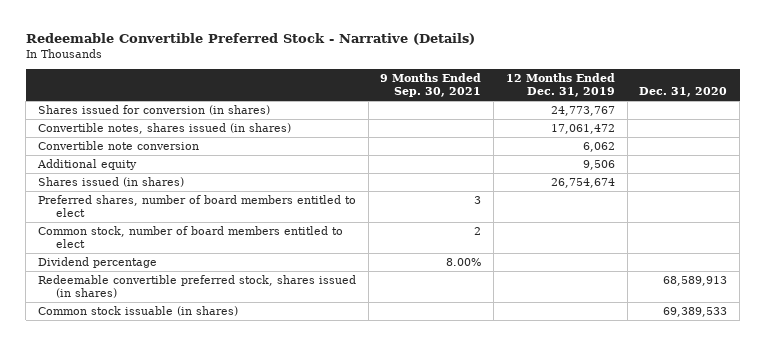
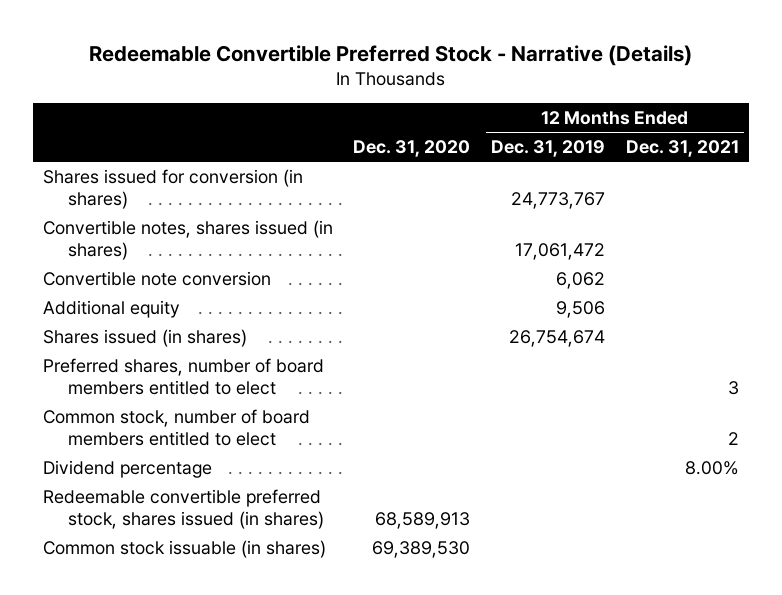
- | 9 Months Ended Sep. 30, 2021 | 12 Months Ended Dec. 31, 2019 | Dec. 31, 2020
+ | Dec. 31, 2020 | 12 Months Ended Dec. 31, 2019 | 12 Months Ended Dec. 31, 2021
- Common stock issuable (in shares) | | | 69,389,533
+ Common stock issuable (in shares) | 69,389,530 | |

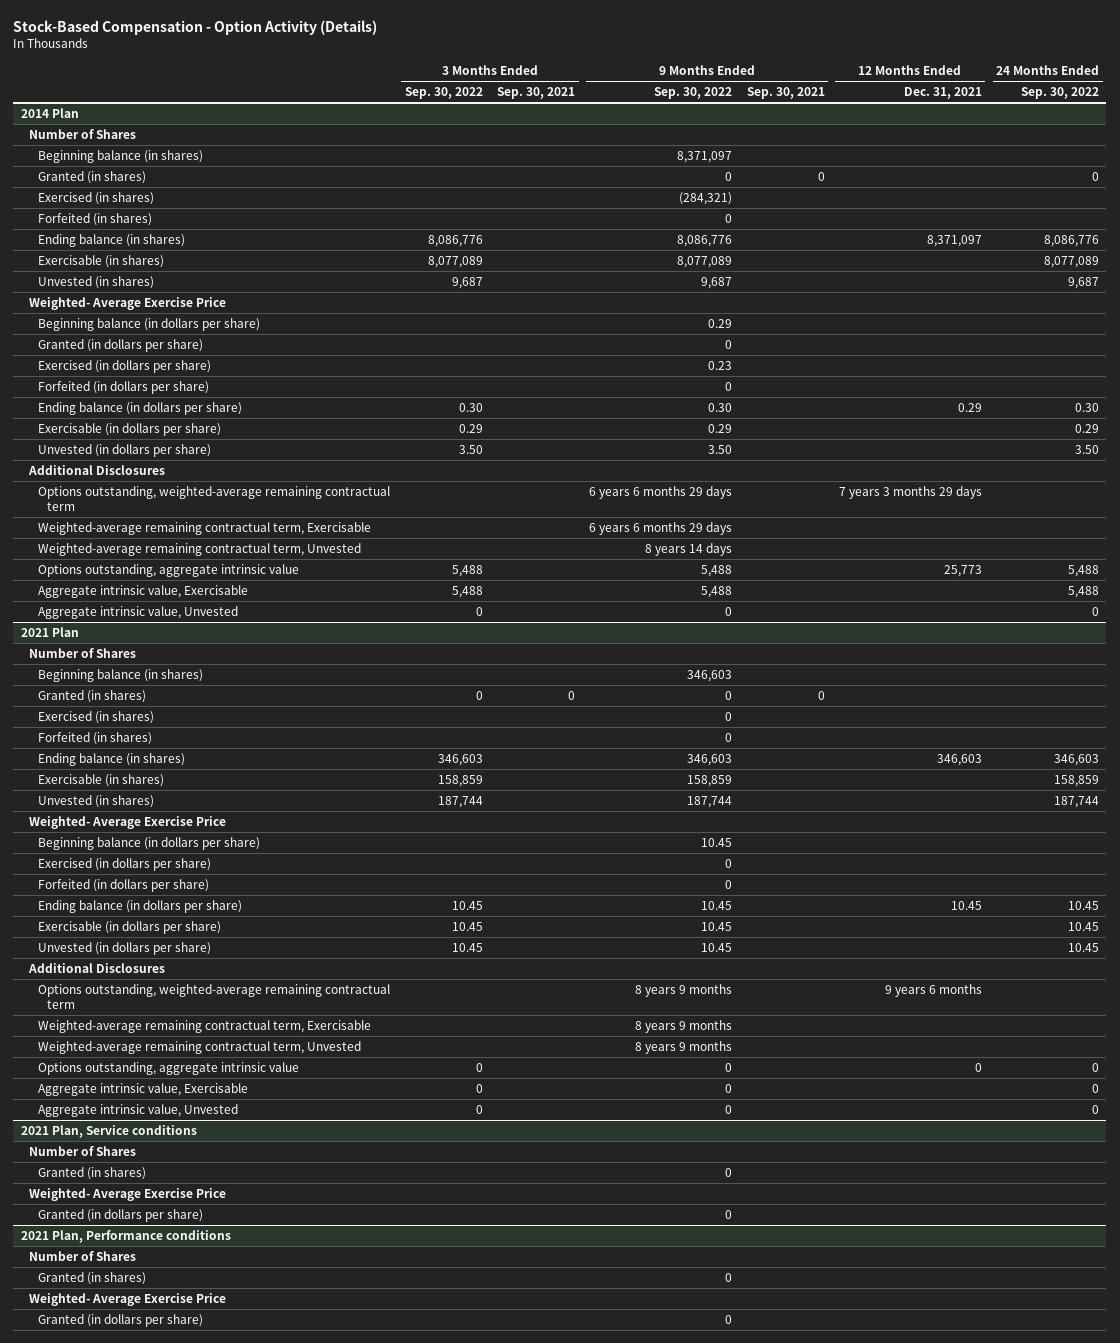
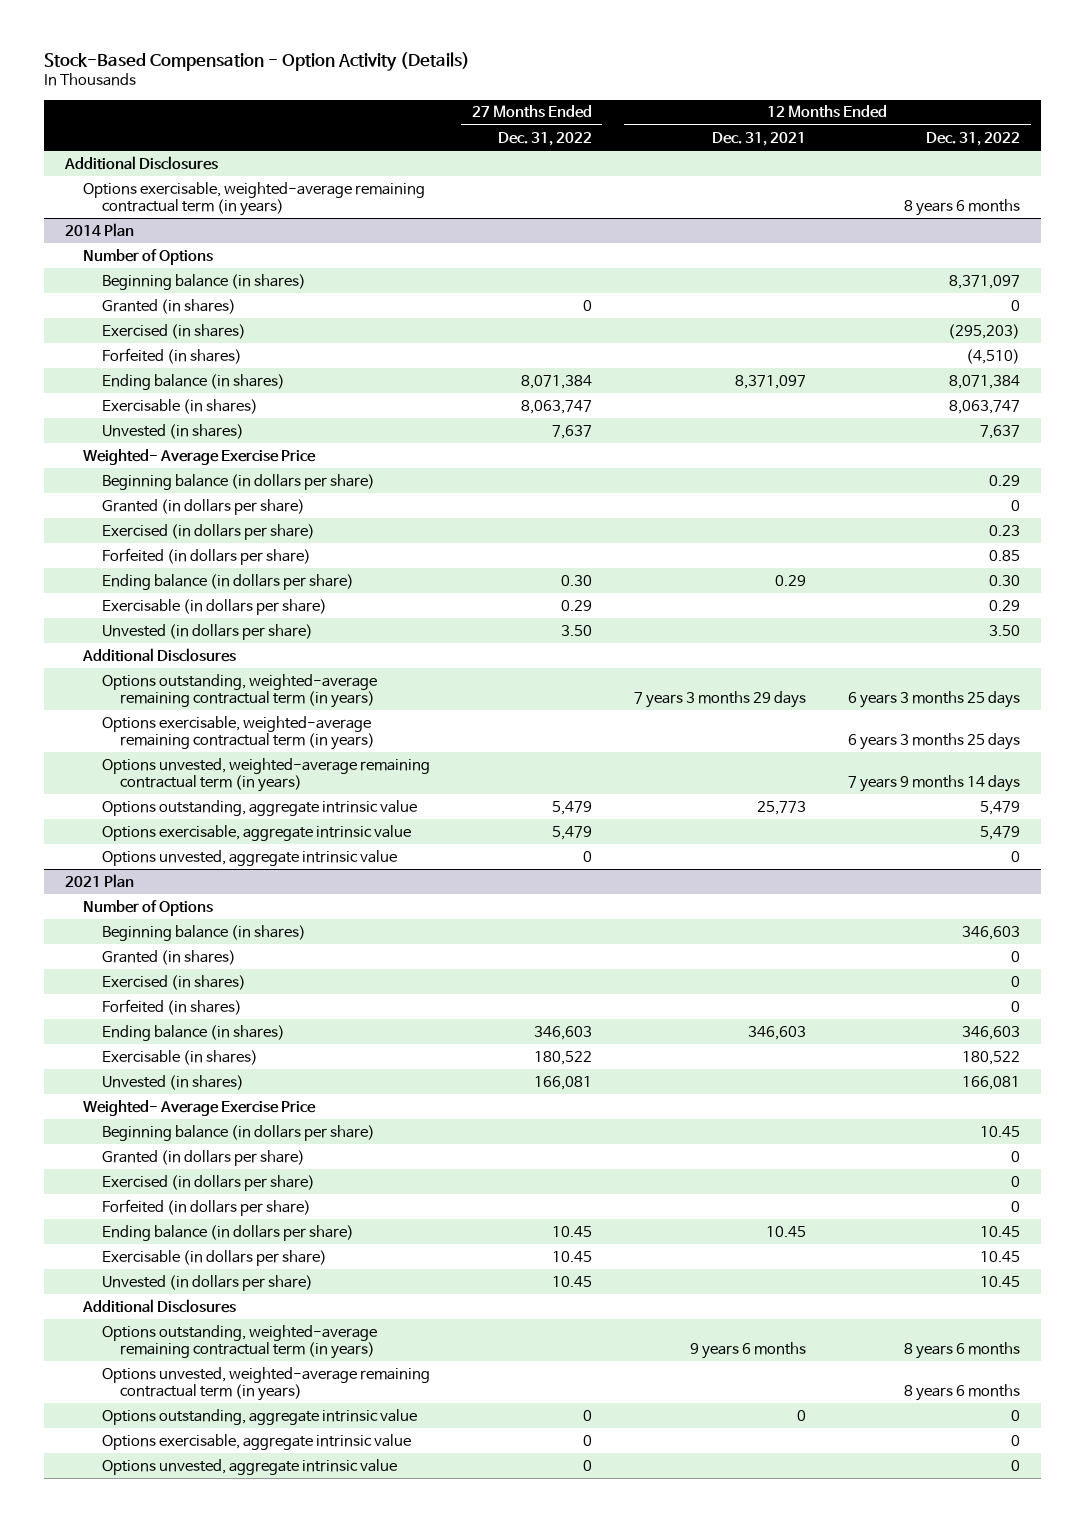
- | 3 Months Ended Sep. 30, 2022 | 3 Months Ended Sep. 30, 2021 | 9 Months Ended Sep. 30, 2022 | 9 Months Ended Sep. 30, 2021 | 12 Months Ended Dec. 31, 2021 | 24 Months Ended Sep. 30, 2022
+ | 27 Months Ended Dec. 31, 2022 | 12 Months Ended Dec. 31, 2021 | 12 Months Ended Dec. 31, 2022
+ Additional Disclosures
+ Options exercisable, weighted-average remaining contractual term (in years) | | | 8 years 6 months
@ 2014 Plan
- Number of Shares
+ Number of Options
- Options outstanding, weighted-average remaining contractual term | | | 6 years 6 months 29 days | | 7 years 3 months 29 days |
- Weighted-average remaining contractual term, Exercisable | | | 6 years 6 months 29 days | | |
- Weighted-average remaining contractual term, Unvested | | | 8 years 14 days | | |
+ Options outstanding, weighted-average remaining contractual term (in years) | | 7 years 3 months 29 days | 6 years 3 months 25 days
+ Options exercisable, weighted-average remaining contractual term (in years) | | | 6 years 3 months 25 days
+ Options unvested, weighted-average remaining contractual term (in years) | | | 7 years 9 months 14 days
- Aggregate intrinsic value, Exercisable | 5,488 | | 5,488 | | | 5,488
- Aggregate intrinsic value, Unvested | 0 | | 0 | | | 0
+ Options exercisable, aggregate intrinsic value | 5,479 | | 5,479
+ Options unvested, aggregate intrinsic value | 0 | | 0
@ 2021 Plan
- Number of Shares
+ Number of Options
+ Granted (in dollars per share) | | | 0
- Options outstanding, weighted-average remaining contractual term | | | 8 years 9 months | | 9 years 6 months |
- Weighted-average remaining contractual term, Exercisable | | | 8 years 9 months | | |
- Weighted-average remaining contractual term, Unvested | | | 8 years 9 months | | |
+ Options outstanding, weighted-average remaining contractual term (in years) | | 9 years 6 months | 8 years 6 months
+ Options unvested, weighted-average remaining contractual term (in years) | | | 8 years 6 months
- Aggregate intrinsic value, Exercisable | 0 | | 0 | | | 0
- Aggregate intrinsic value, Unvested | 0 | | 0 | | | 0
- 2021 Plan, Service conditions
- Number of Shares
- Granted (in shares) | | | 0 | | |
- Weighted- Average Exercise Price
- Granted (in dollars per share) | | | 0 | | |
- 2021 Plan, Performance conditions
- Number of Shares
- Granted (in shares) | | | 0 | | |
- Weighted- Average Exercise Price
- Granted (in dollars per share) | | | 0 | | |
@ 2021 Plan
+ Options exercisable, aggregate intrinsic value | 0 | | 0
+ Options unvested, aggregate intrinsic value | 0 | | 0

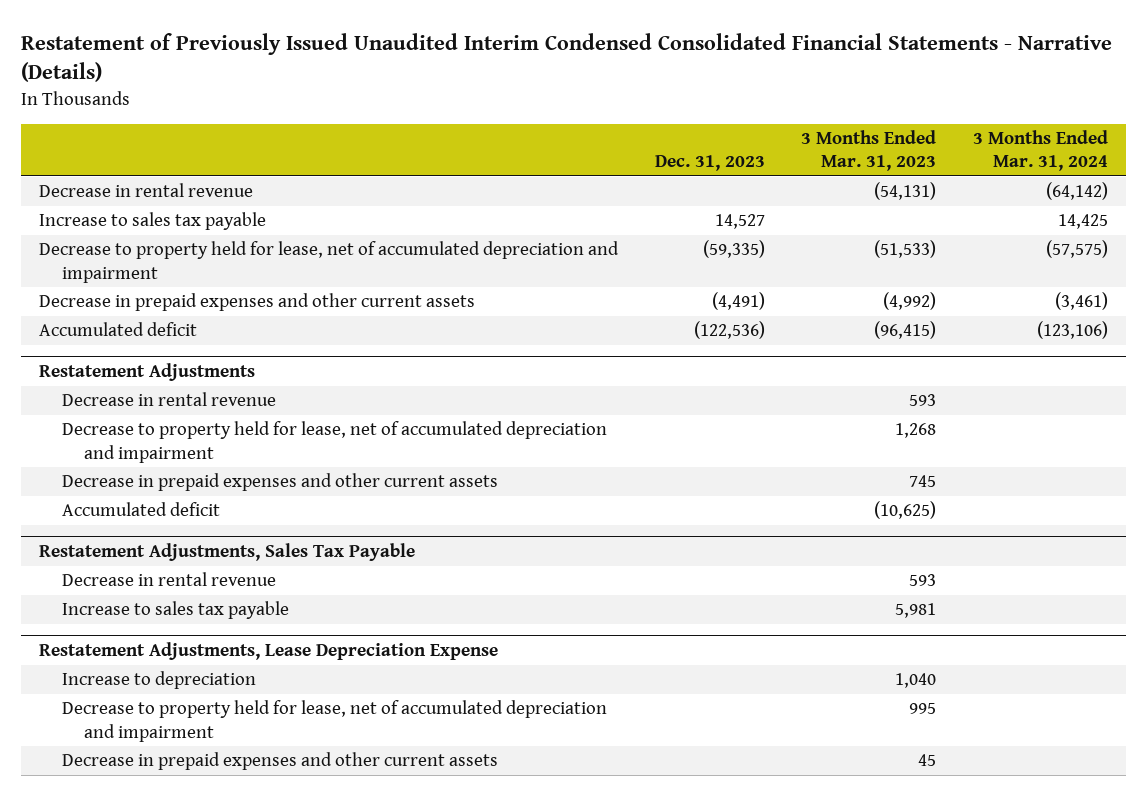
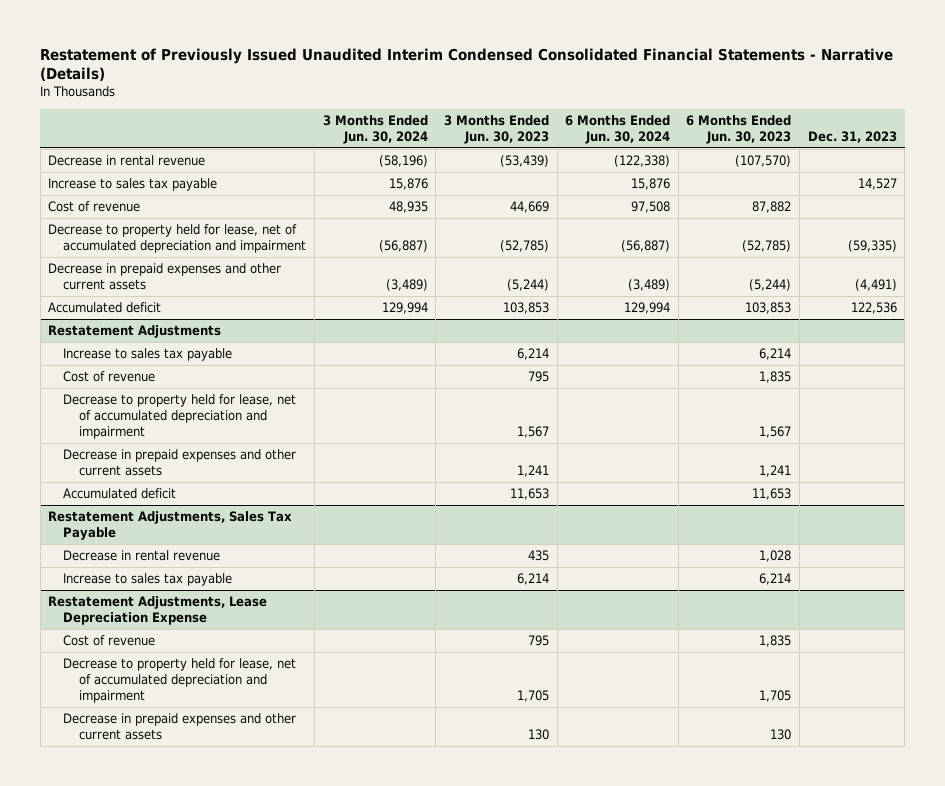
- | Dec. 31, 2023 | 3 Months Ended Mar. 31, 2023 | 3 Months Ended Mar. 31, 2024
+ | 3 Months Ended Jun. 30, 2024 | 3 Months Ended Jun. 30, 2023 | 6 Months Ended Jun. 30, 2024 | 6 Months Ended Jun. 30, 2023 | Dec. 31, 2023
+ Cost of revenue | 48,935 | 44,669 | 97,508 | 87,882 |
- Accumulated deficit | (122,536) | (96,415) | (123,106)
+ Accumulated deficit | 129,994 | 103,853 | 129,994 | 103,853 | 122,536
@ Restatement Adjustments
- Decrease in rental revenue | | 593 |
+ Increase to sales tax payable | | 6,214 | | 6,214 |
+ Cost of revenue | | 795 | | 1,835 |
@ Restatement Adjustments, Lease Depreciation Expense
- Increase to depreciation | | 1,040 |
+ Cost of revenue | | 795 | | 1,835 |

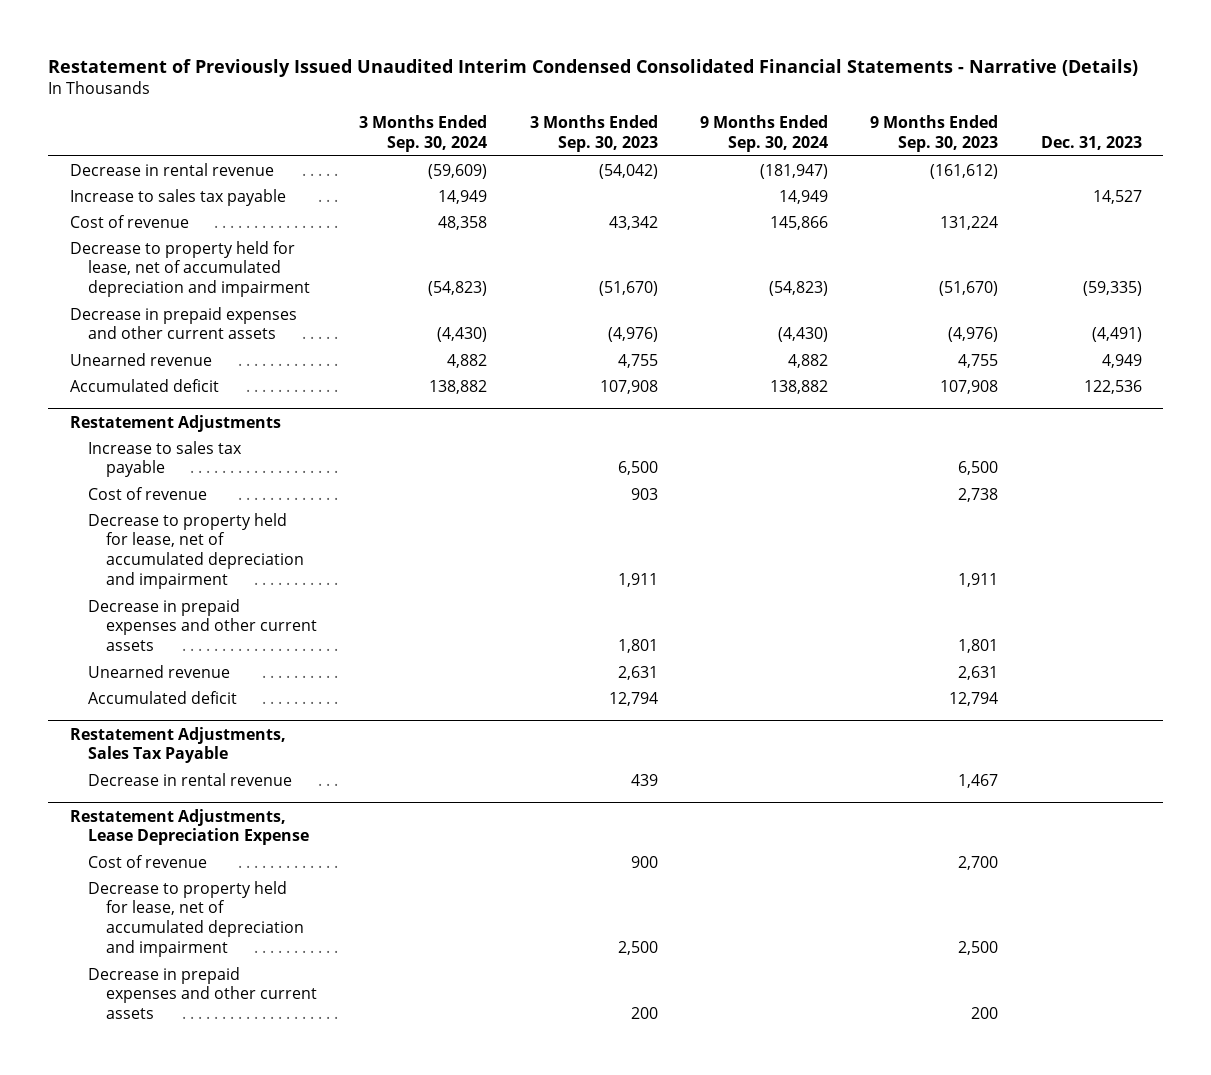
- | 3 Months Ended Jun. 30, 2024 | 3 Months Ended Jun. 30, 2023 | 6 Months Ended Jun. 30, 2024 | 6 Months Ended Jun. 30, 2023 | Dec. 31, 2023
+ | 3 Months Ended Sep. 30, 2024 | 3 Months Ended Sep. 30, 2023 | 9 Months Ended Sep. 30, 2024 | 9 Months Ended Sep. 30, 2023 | Dec. 31, 2023
+ Unearned revenue | 4,882 | 4,755 | 4,882 | 4,755 | 4,949
@ Restatement Adjustments
+ Unearned revenue | | 2,631 | | 2,631 |
@ Restatement Adjustments, Sales Tax Payable
- Increase to sales tax payable | | 6,214 | | 6,214 |

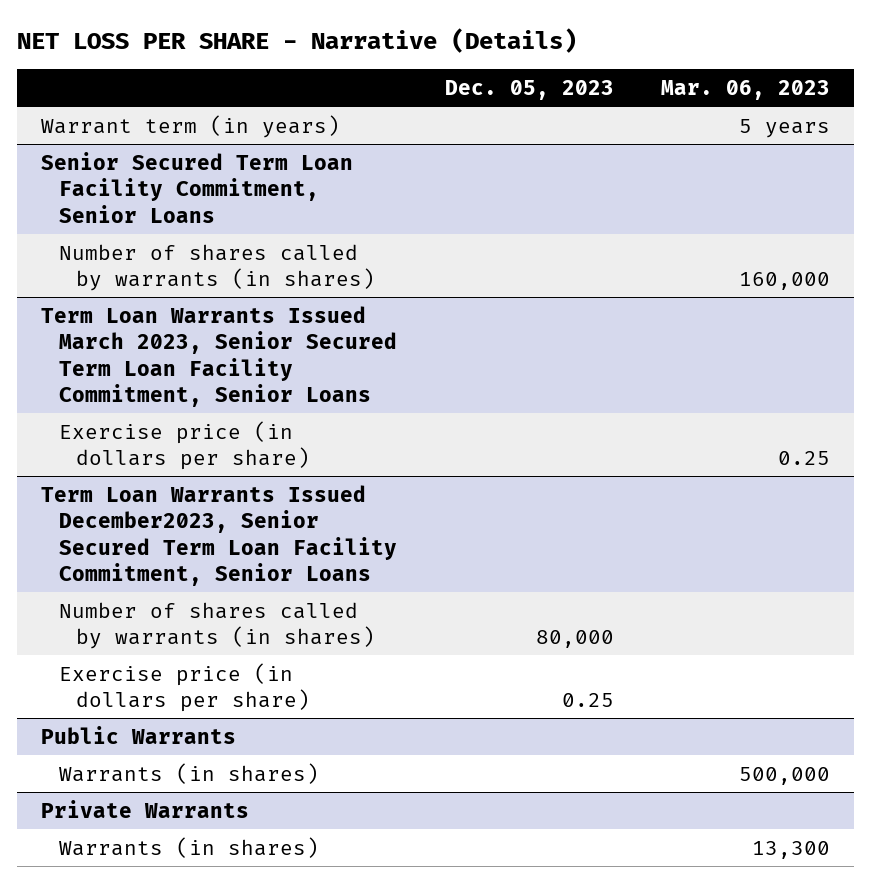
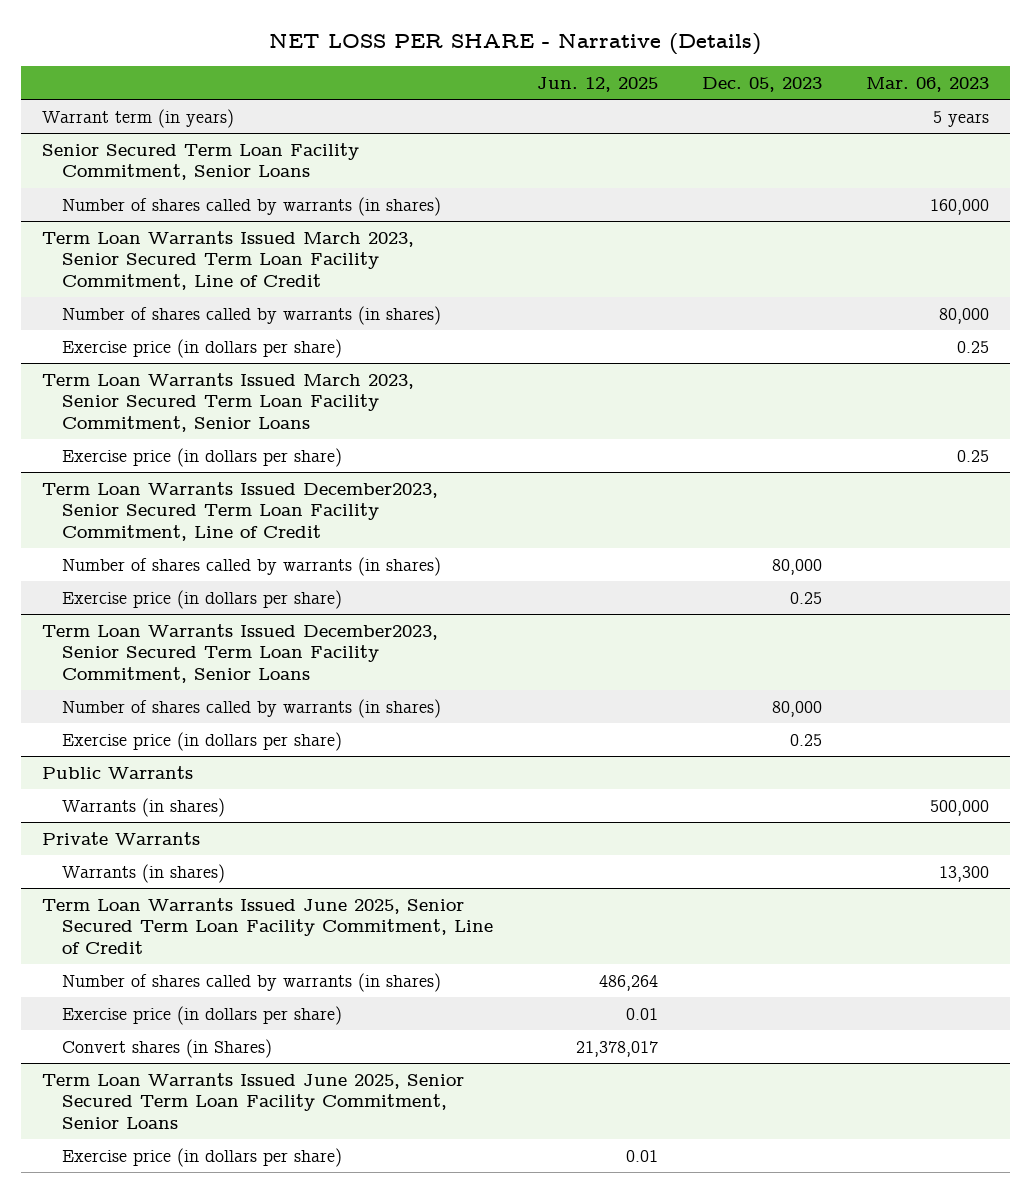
- | Dec. 05, 2023 | Mar. 06, 2023
+ | Jun. 12, 2025 | Dec. 05, 2023 | Mar. 06, 2023
+ Term Loan Warrants Issued March 2023, Senior Secured Term Loan Facility Commitment, Line of Credit
+ Number of shares called by warrants (in shares) | | | 80,000
+ Exercise price (in dollars per share) | | | 0.25
+ Term Loan Warrants Issued December2023, Senior Secured Term Loan Facility Commitment, Line of Credit
+ Number of shares called by warrants (in shares) | | 80,000 |
+ Exercise price (in dollars per share) | | 0.25 |
+ Term Loan Warrants Issued June 2025, Senior Secured Term Loan Facility Commitment, Line of Credit
+ Number of shares called by warrants (in shares) | 486,264 | |
+ Exercise price (in dollars per share) | 0.01 | |
+ Convert shares (in Shares) | 21,378,017 | |
+ Term Loan Warrants Issued June 2025, Senior Secured Term Loan Facility Commitment, Senior Loans
+ Exercise price (in dollars per share) | 0.01 | |

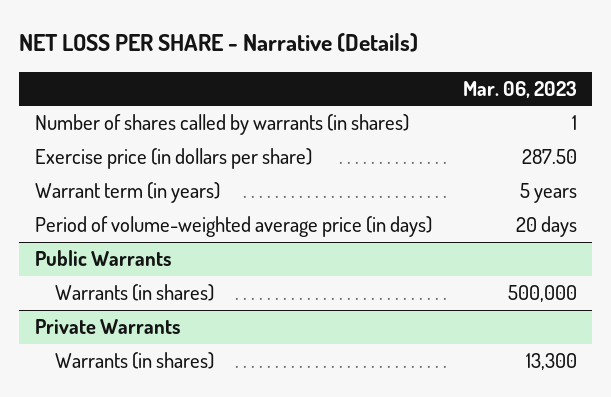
- | Jun. 12, 2025 | Dec. 05, 2023 | Mar. 06, 2023
+ | Mar. 06, 2023
+ Number of shares called by warrants (in shares) | 1
+ Exercise price (in dollars per share) | 287.50
- Senior Secured Term Loan Facility Commitment, Senior Loans
- Number of shares called by warrants (in shares) | | | 160,000
- Term Loan Warrants Issued March 2023, Senior Secured Term Loan Facility Commitment, Line of Credit
- Number of shares called by warrants (in shares) | | | 80,000
- Exercise price (in dollars per share) | | | 0.25
- Term Loan Warrants Issued March 2023, Senior Secured Term Loan Facility Commitment, Senior Loans
- Exercise price (in dollars per share) | | | 0.25
- Term Loan Warrants Issued December2023, Senior Secured Term Loan Facility Commitment, Line of Credit
- Number of shares called by warrants (in shares) | | 80,000 |
- Exercise price (in dollars per share) | | 0.25 |
- Term Loan Warrants Issued December2023, Senior Secured Term Loan Facility Commitment, Senior Loans
- Number of shares called by warrants (in shares) | | 80,000 |
- Exercise price (in dollars per share) | | 0.25 |
+ Period of volume-weighted average price (in days) | 20 days
- Term Loan Warrants Issued June 2025, Senior Secured Term Loan Facility Commitment, Line of Credit
- Number of shares called by warrants (in shares) | 486,264 | |
- Exercise price (in dollars per share) | 0.01 | |
- Convert shares (in Shares) | 21,378,017 | |
- Term Loan Warrants Issued June 2025, Senior Secured Term Loan Facility Commitment, Senior Loans
- Exercise price (in dollars per share) | 0.01 | |

